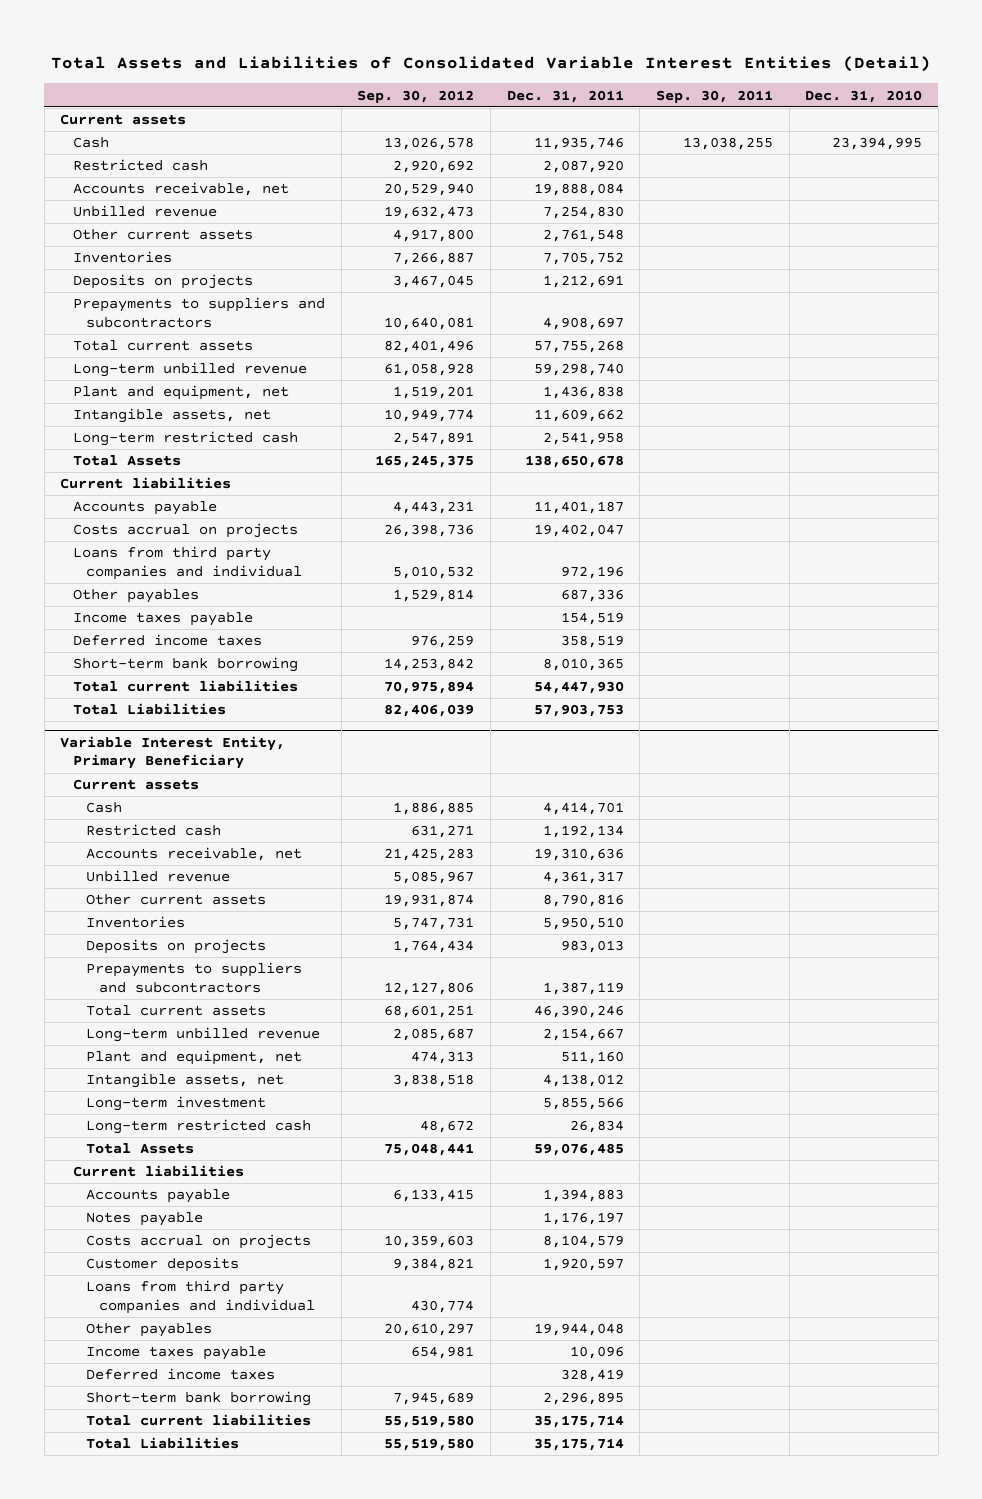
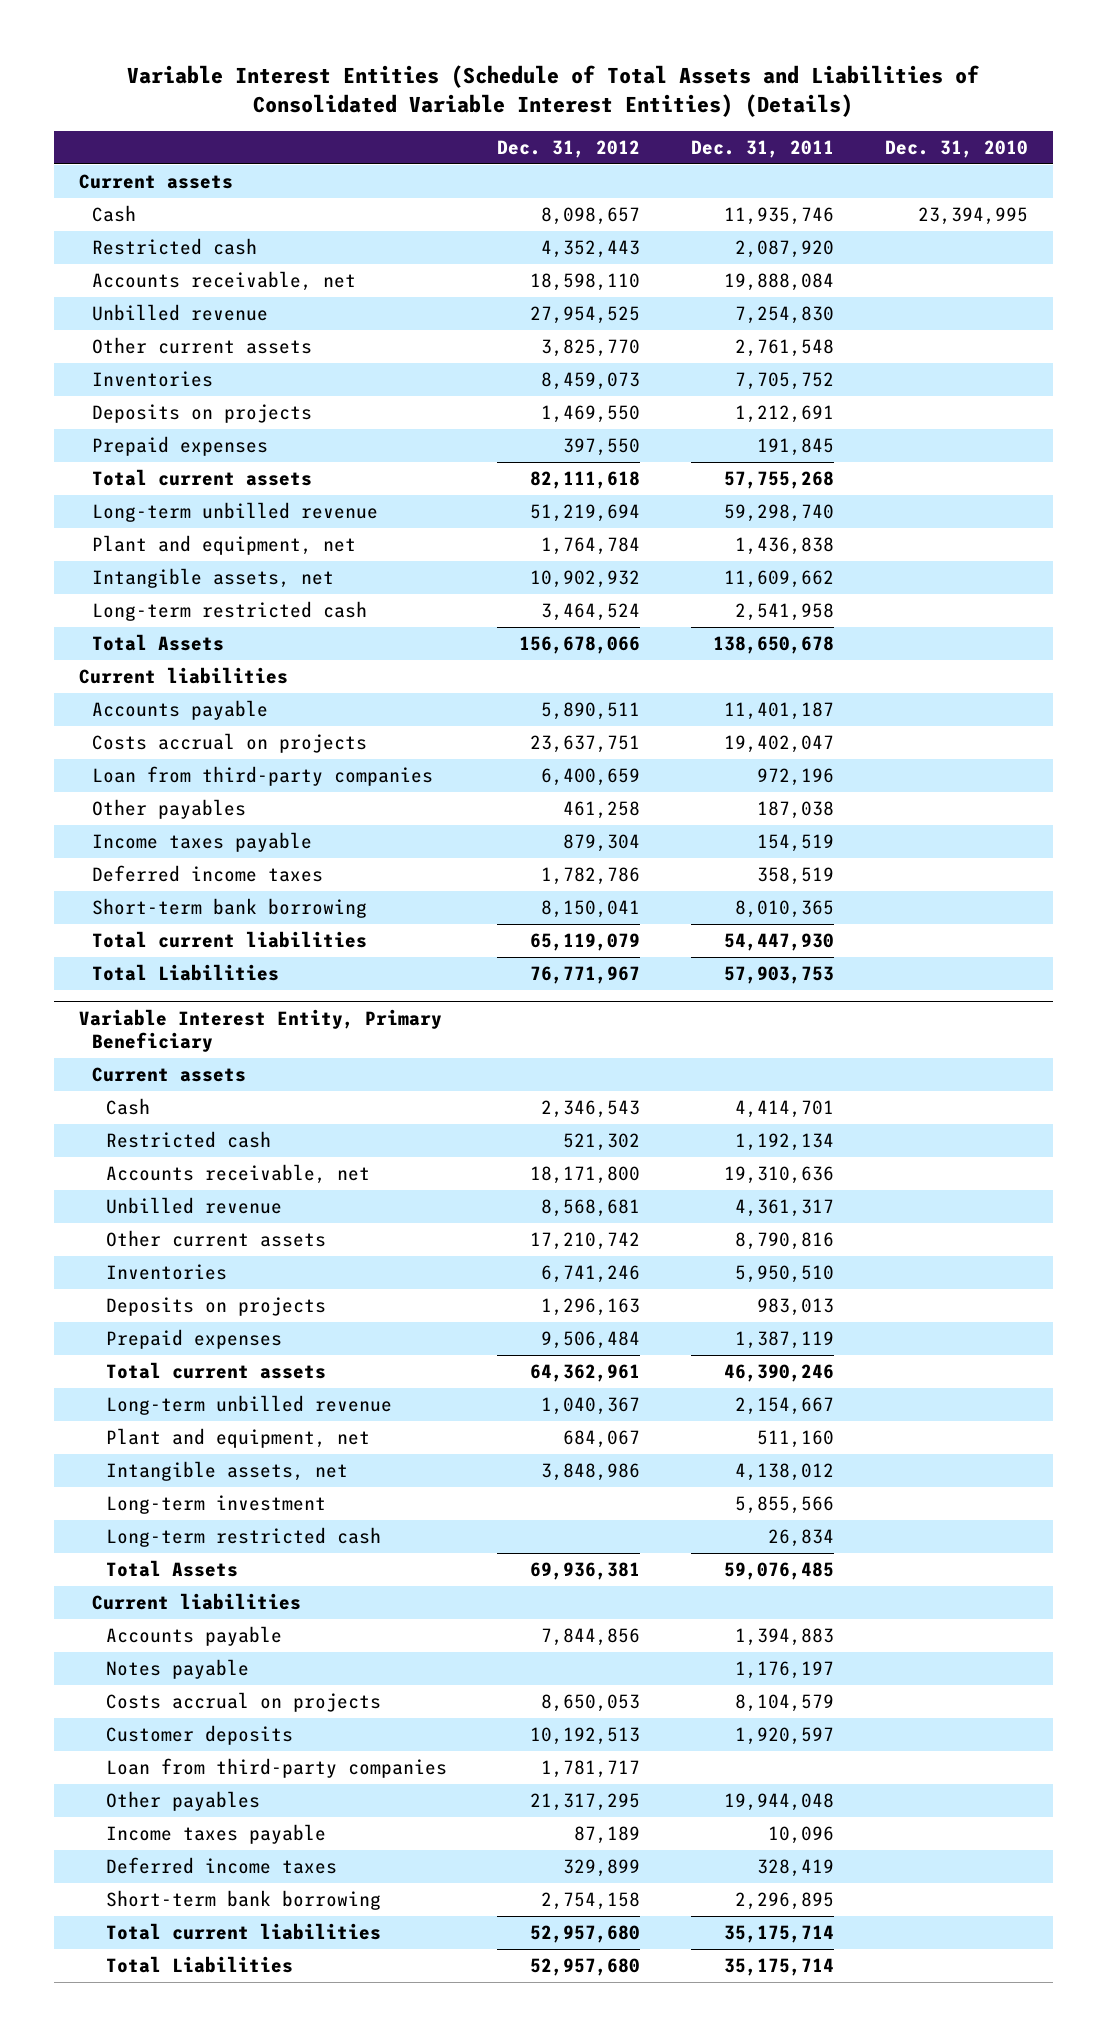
- Total Assets and Liabilities of Consolidated Variable Interest Entities (Detail)
+ Variable Interest Entities (Schedule of Total Assets and Liabilities of Consolidated Variable Interest Entities) (Details)
- | Sep. 30, 2012 | Dec. 31, 2011 | Sep. 30, 2011 | Dec. 31, 2010
+ | Dec. 31, 2012 | Dec. 31, 2011 | Dec. 31, 2010
- Prepayments to suppliers and subcontractors | 10,640,081 | 4,908,697 | |
+ Prepaid expenses | 397,550 | 191,845 |
- Loans from third party companies and individual | 5,010,532 | 972,196 | |
- Other payables | 1,529,814 | 687,336 | |
+ Loan from third-party companies | 6,400,659 | 972,196 |
+ Other payables | 461,258 | 187,038 |
@ Variable Interest Entity, Primary Beneficiary
- Prepayments to suppliers and subcontractors | 12,127,806 | 1,387,119 | |
+ Prepaid expenses | 9,506,484 | 1,387,119 |
- Loans from third party companies and individual | 430,774 | | |
+ Loan from third-party companies | 1,781,717 | |

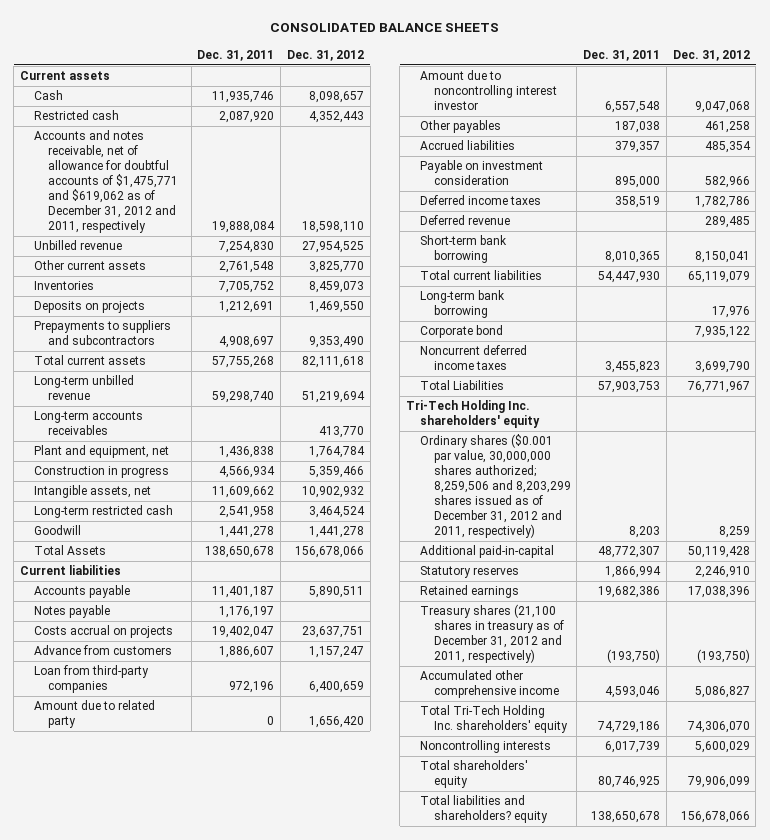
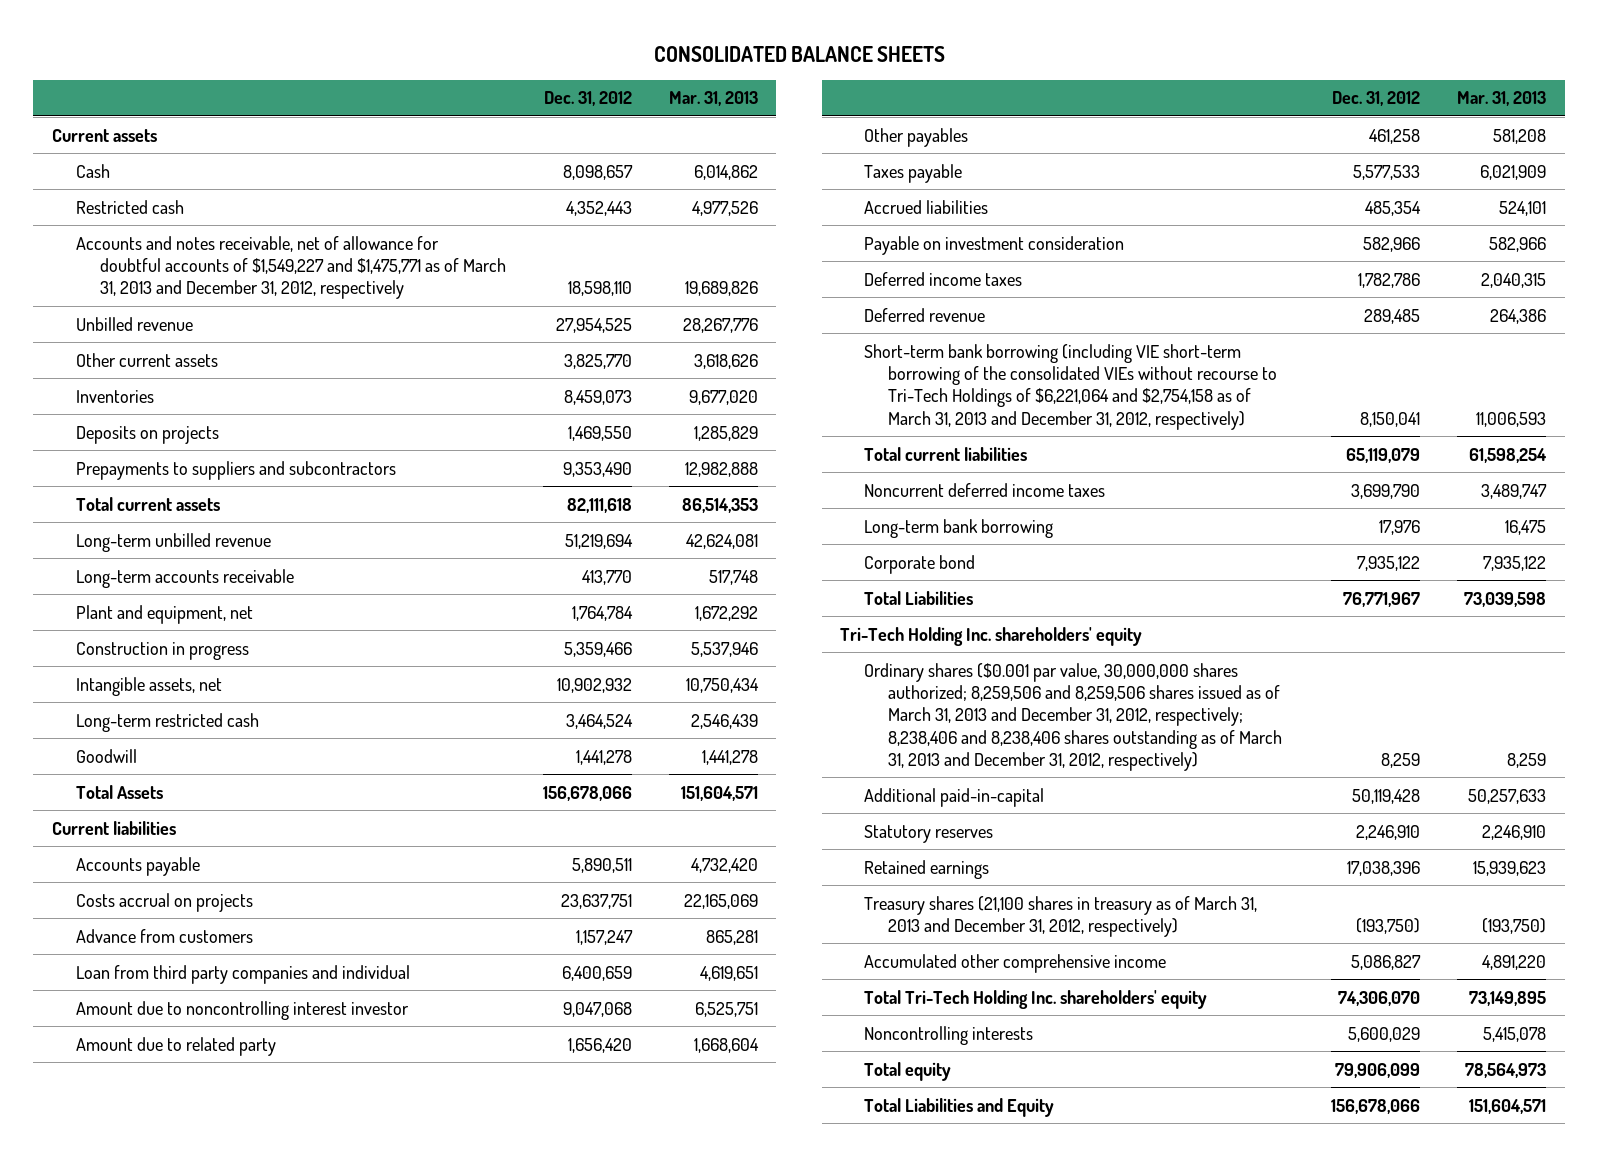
- | Dec. 31, 2011 | Dec. 31, 2012
+ | Dec. 31, 2012 | Mar. 31, 2013
- Accounts and notes receivable, net of allowance for doubtful accounts of $1,475,771 and $619,062 as of December 31, 2012 and 2011, respectively | 19,888,084 | 18,598,110
+ Accounts and notes receivable, net of allowance for doubtful accounts of $1,549,227 and $1,475,771 as of March 31, 2013 and December 31, 2012, respectively | 18,598,110 | 19,689,826
- Long-term accounts receivables | | 413,770
+ Long-term accounts receivable | 413,770 | 517,748
- Notes payable | 1,176,197 |
- Loan from third-party companies | 972,196 | 6,400,659
+ Loan from third party companies and individual | 6,400,659 | 4,619,651
moved down: Amount due to related party | 1,656,420 | 1,668,604
+ Taxes payable | 5,577,533 | 6,021,909
- Short-term bank borrowing | 8,010,365 | 8,150,041
+ Short-term bank borrowing (including VIE short-term borrowing of the consolidated VIEs without recourse to Tri-Tech Holdings of $6,221,064 and $2,754,158 as of March 31, 2013 and December 31, 2012, respectively) | 8,150,041 | 11,006,593
moved up: Noncurrent deferred income taxes | 3,699,790 | 3,489,747
- Ordinary shares ($0.001 par value, 30,000,000 shares authorized; 8,259,506 and 8,203,299 shares issued as of December 31, 2012 and 2011, respectively) | 8,203 | 8,259
+ Ordinary shares ($0.001 par value, 30,000,000 shares authorized; 8,259,506 and 8,259,506 shares issued as of March 31, 2013 and December 31, 2012, respectively; 8,238,406 and 8,238,406 shares outstanding as of March 31, 2013 and December 31, 2012, respectively) | 8,259 | 8,259
- Treasury shares (21,100 shares in treasury as of December 31, 2012 and 2011, respectively) | (193,750) | (193,750)
+ Treasury shares (21,100 shares in treasury as of March 31, 2013 and December 31, 2012, respectively) | (193,750) | (193,750)
- Total shareholders' equity | 80,746,925 | 79,906,099
- Total liabilities and shareholders? equity | 138,650,678 | 156,678,066
+ Total equity | 79,906,099 | 78,564,973
+ Total Liabilities and Equity | 156,678,066 | 151,604,571

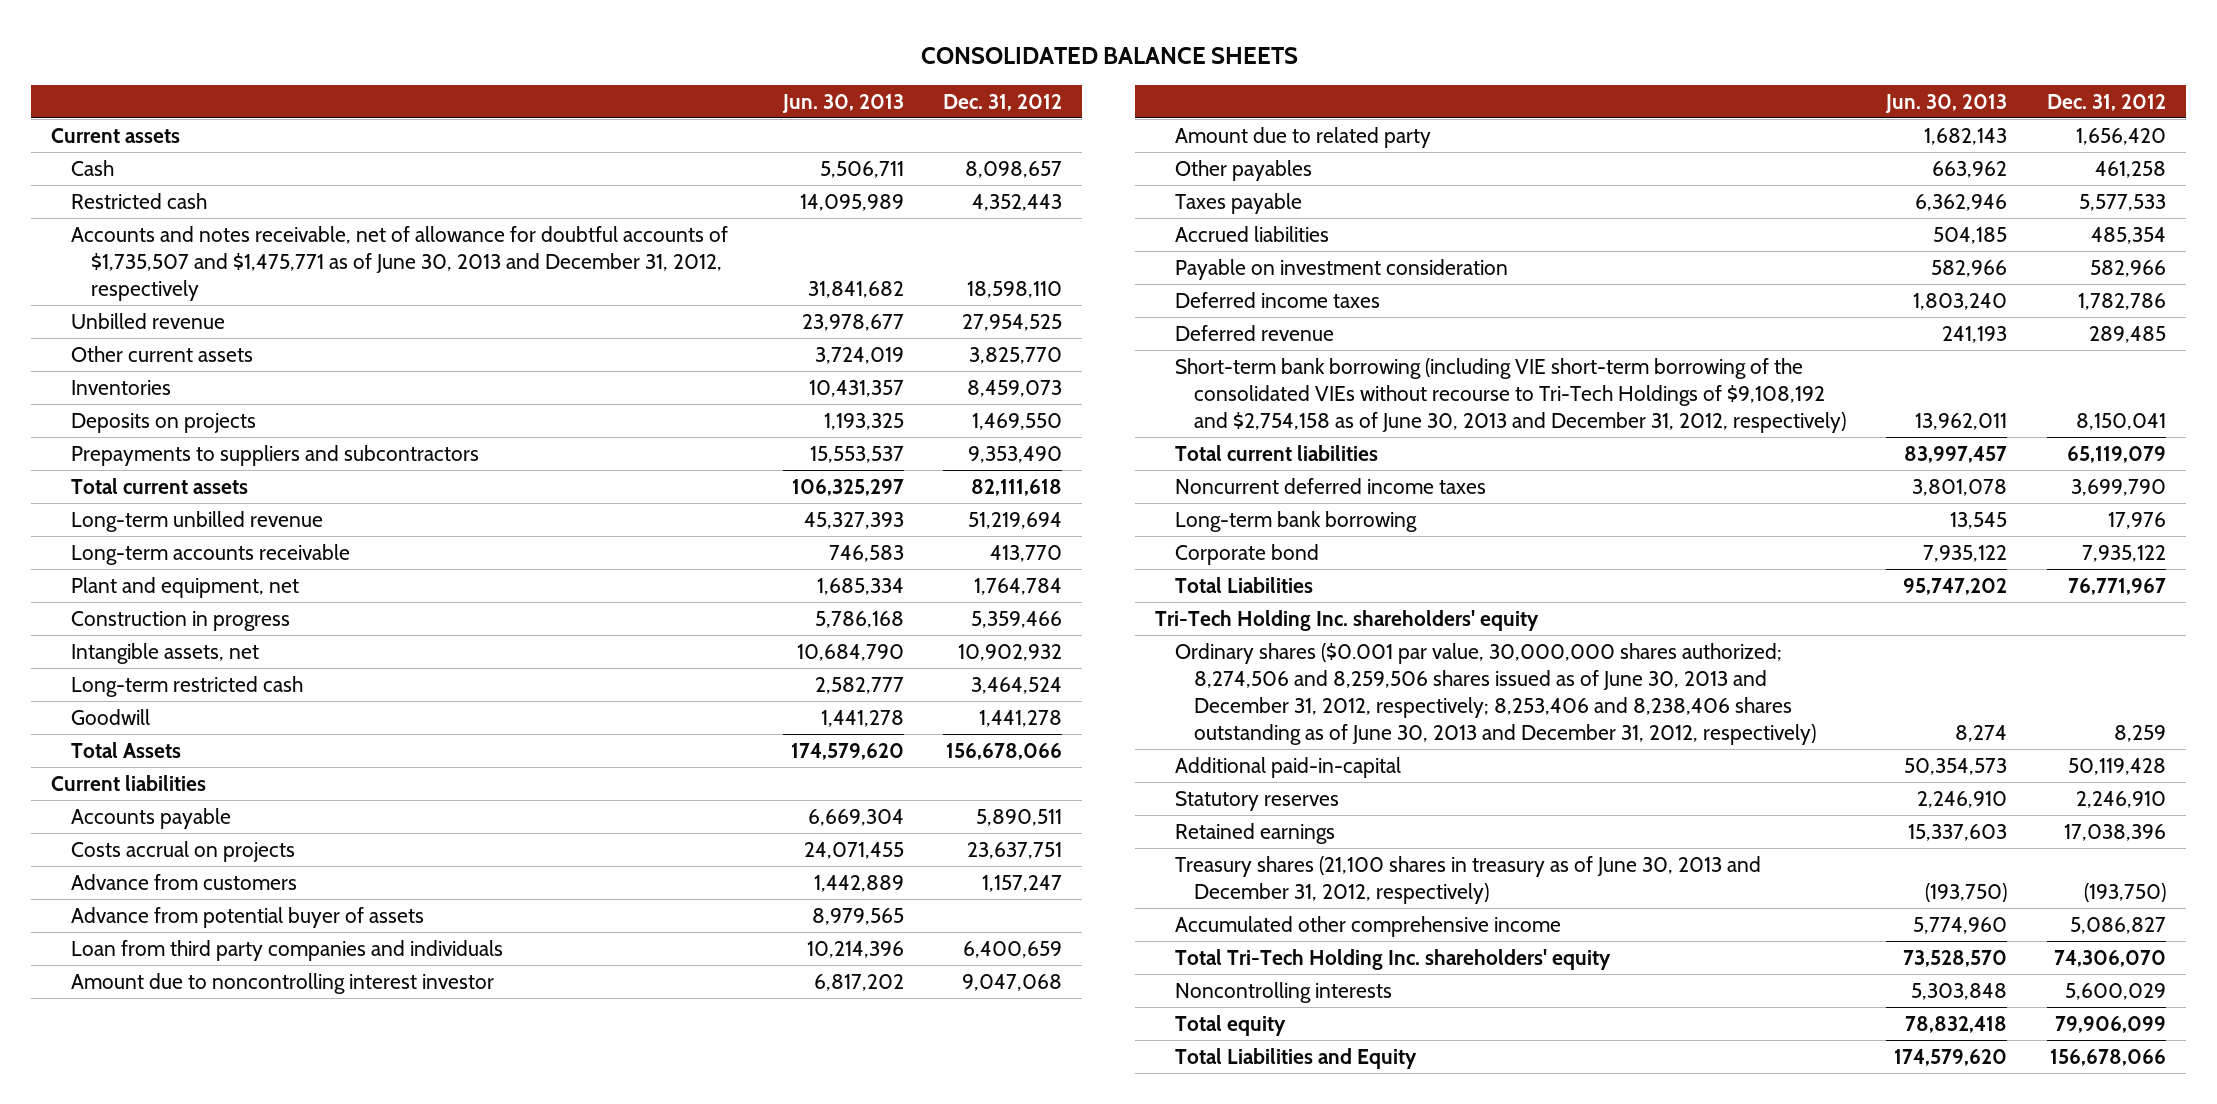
- | Dec. 31, 2012 | Mar. 31, 2013
+ | Jun. 30, 2013 | Dec. 31, 2012
- Accounts and notes receivable, net of allowance for doubtful accounts of $1,549,227 and $1,475,771 as of March 31, 2013 and December 31, 2012, respectively | 18,598,110 | 19,689,826
+ Accounts and notes receivable, net of allowance for doubtful accounts of $1,735,507 and $1,475,771 as of June 30, 2013 and December 31, 2012, respectively | 31,841,682 | 18,598,110
- Loan from third party companies and individual | 6,400,659 | 4,619,651
+ Advance from potential buyer of assets | 8,979,565 |
+ Loan from third party companies and individuals | 10,214,396 | 6,400,659
- Short-term bank borrowing (including VIE short-term borrowing of the consolidated VIEs without recourse to Tri-Tech Holdings of $6,221,064 and $2,754,158 as of March 31, 2013 and December 31, 2012, respectively) | 8,150,041 | 11,006,593
+ Short-term bank borrowing (including VIE short-term borrowing of the consolidated VIEs without recourse to Tri-Tech Holdings of $9,108,192 and $2,754,158 as of June 30, 2013 and December 31, 2012, respectively) | 13,962,011 | 8,150,041
- Ordinary shares ($0.001 par value, 30,000,000 shares authorized; 8,259,506 and 8,259,506 shares issued as of March 31, 2013 and December 31, 2012, respectively; 8,238,406 and 8,238,406 shares outstanding as of March 31, 2013 and December 31, 2012, respectively) | 8,259 | 8,259
+ Ordinary shares ($0.001 par value, 30,000,000 shares authorized; 8,274,506 and 8,259,506 shares issued as of June 30, 2013 and December 31, 2012, respectively; 8,253,406 and 8,238,406 shares outstanding as of June 30, 2013 and December 31, 2012, respectively) | 8,274 | 8,259
- Treasury shares (21,100 shares in treasury as of March 31, 2013 and December 31, 2012, respectively) | (193,750) | (193,750)
+ Treasury shares (21,100 shares in treasury as of June 30, 2013 and December 31, 2012, respectively) | (193,750) | (193,750)

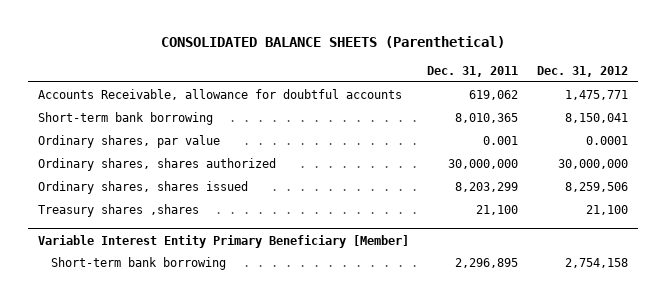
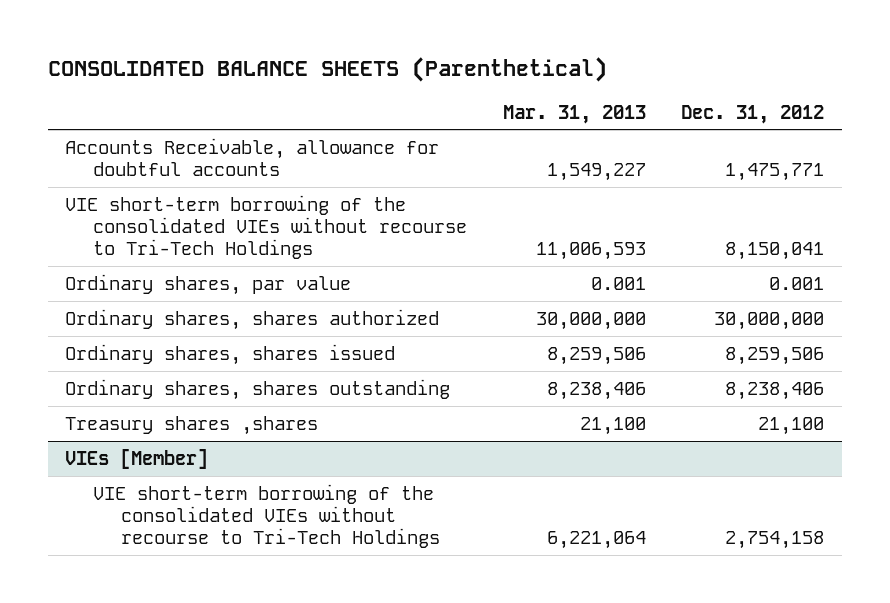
- | Dec. 31, 2011 | Dec. 31, 2012
+ | Mar. 31, 2013 | Dec. 31, 2012
- Short-term bank borrowing | 8,010,365 | 8,150,041
- Ordinary shares, par value | 0.001 | 0.0001
+ VIE short-term borrowing of the consolidated VIEs without recourse to Tri-Tech Holdings | 11,006,593 | 8,150,041
+ Ordinary shares, par value | 0.001 | 0.001
+ Ordinary shares, shares outstanding | 8,238,406 | 8,238,406
- Variable Interest Entity Primary Beneficiary [Member]
- Short-term bank borrowing | 2,296,895 | 2,754,158
+ VIEs [Member]
+ VIE short-term borrowing of the consolidated VIEs without recourse to Tri-Tech Holdings | 6,221,064 | 2,754,158

